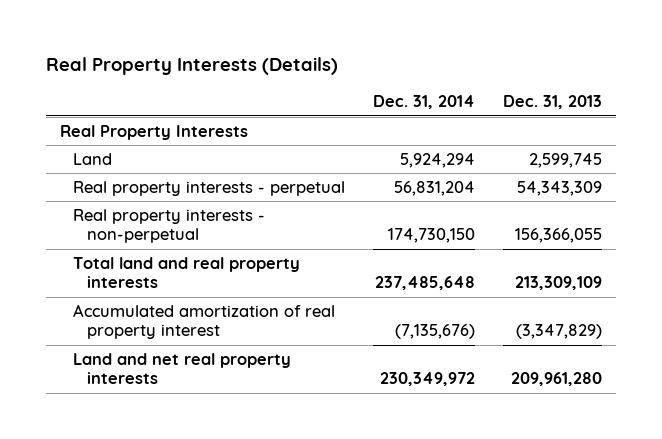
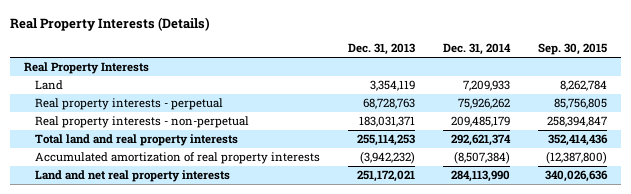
- | Dec. 31, 2014 | Dec. 31, 2013
+ | Dec. 31, 2013 | Dec. 31, 2014 | Sep. 30, 2015
- Land | 5,924,294 | 2,599,745
- Real property interests - perpetual | 56,831,204 | 54,343,309
- Real property interests - non-perpetual | 174,730,150 | 156,366,055
- Total land and real property interests | 237,485,648 | 213,309,109
- Accumulated amortization of real property interest | (7,135,676) | (3,347,829)
- Land and net real property interests | 230,349,972 | 209,961,280
+ Land | 3,354,119 | 7,209,933 | 8,262,784
+ Real property interests - perpetual | 68,728,763 | 75,926,262 | 85,756,805
+ Real property interests - non-perpetual | 183,031,371 | 209,485,179 | 258,394,847
+ Total land and real property interests | 255,114,253 | 292,621,374 | 352,414,436
+ Accumulated amortization of real property interests | (3,942,232) | (8,507,384) | (12,387,800)
+ Land and net real property interests | 251,172,021 | 284,113,990 | 340,026,636

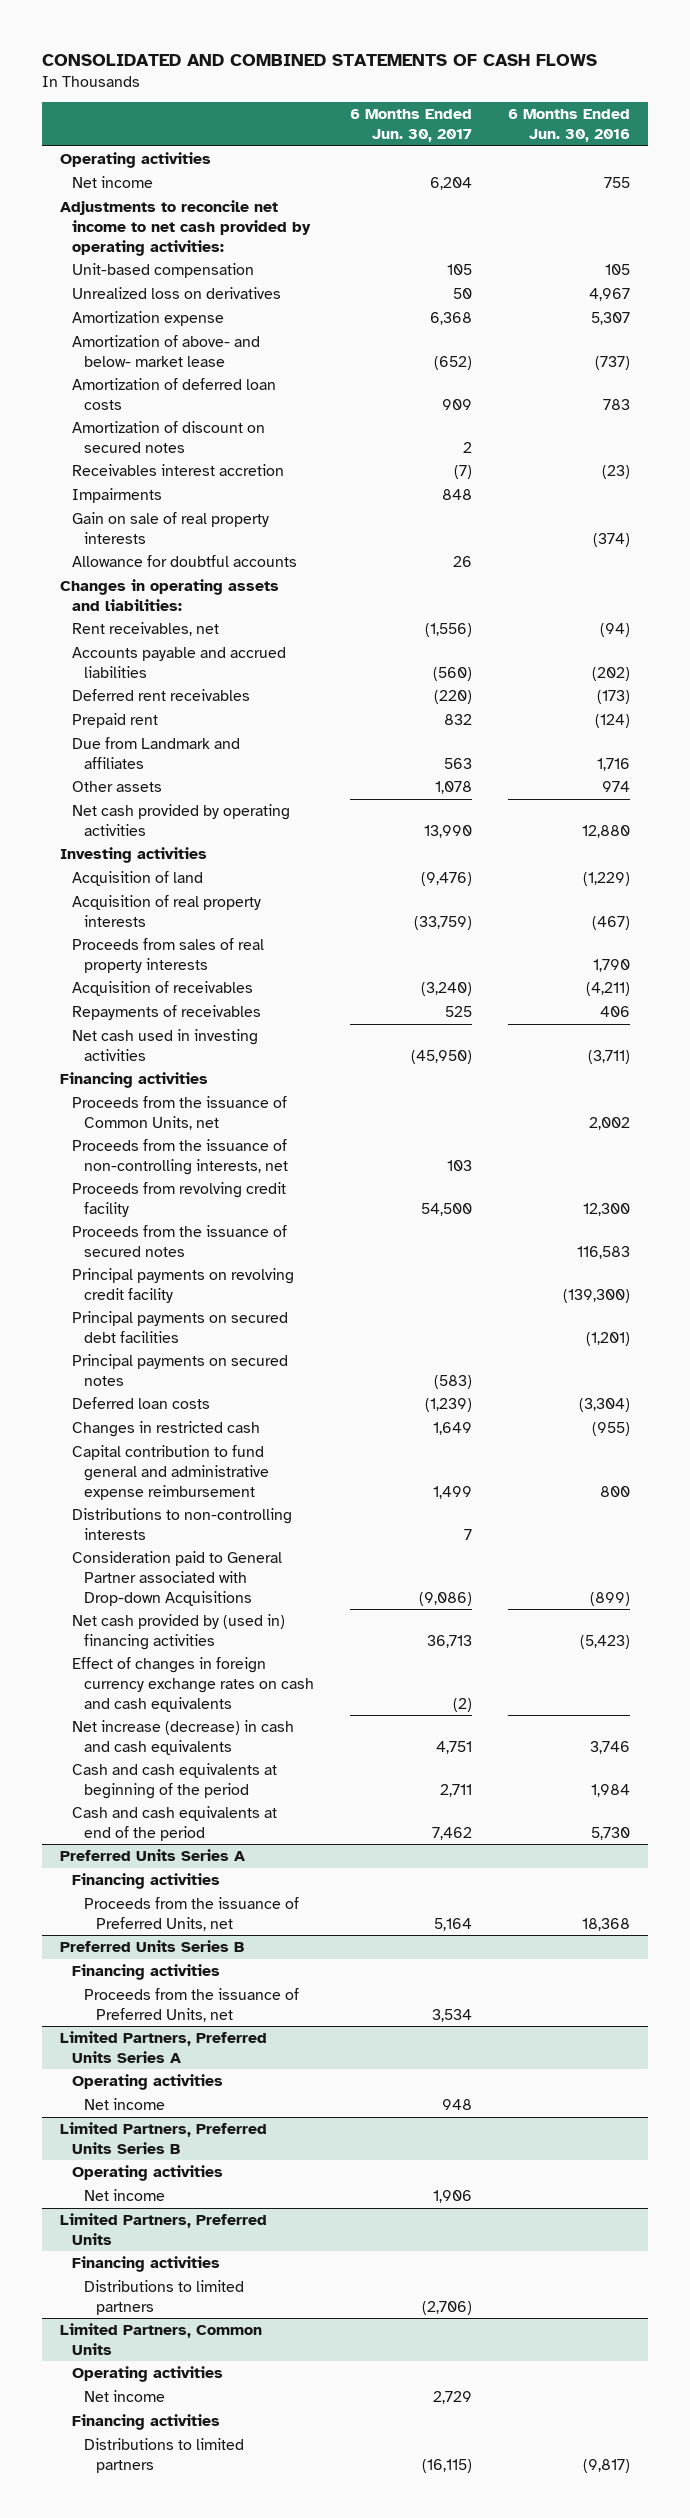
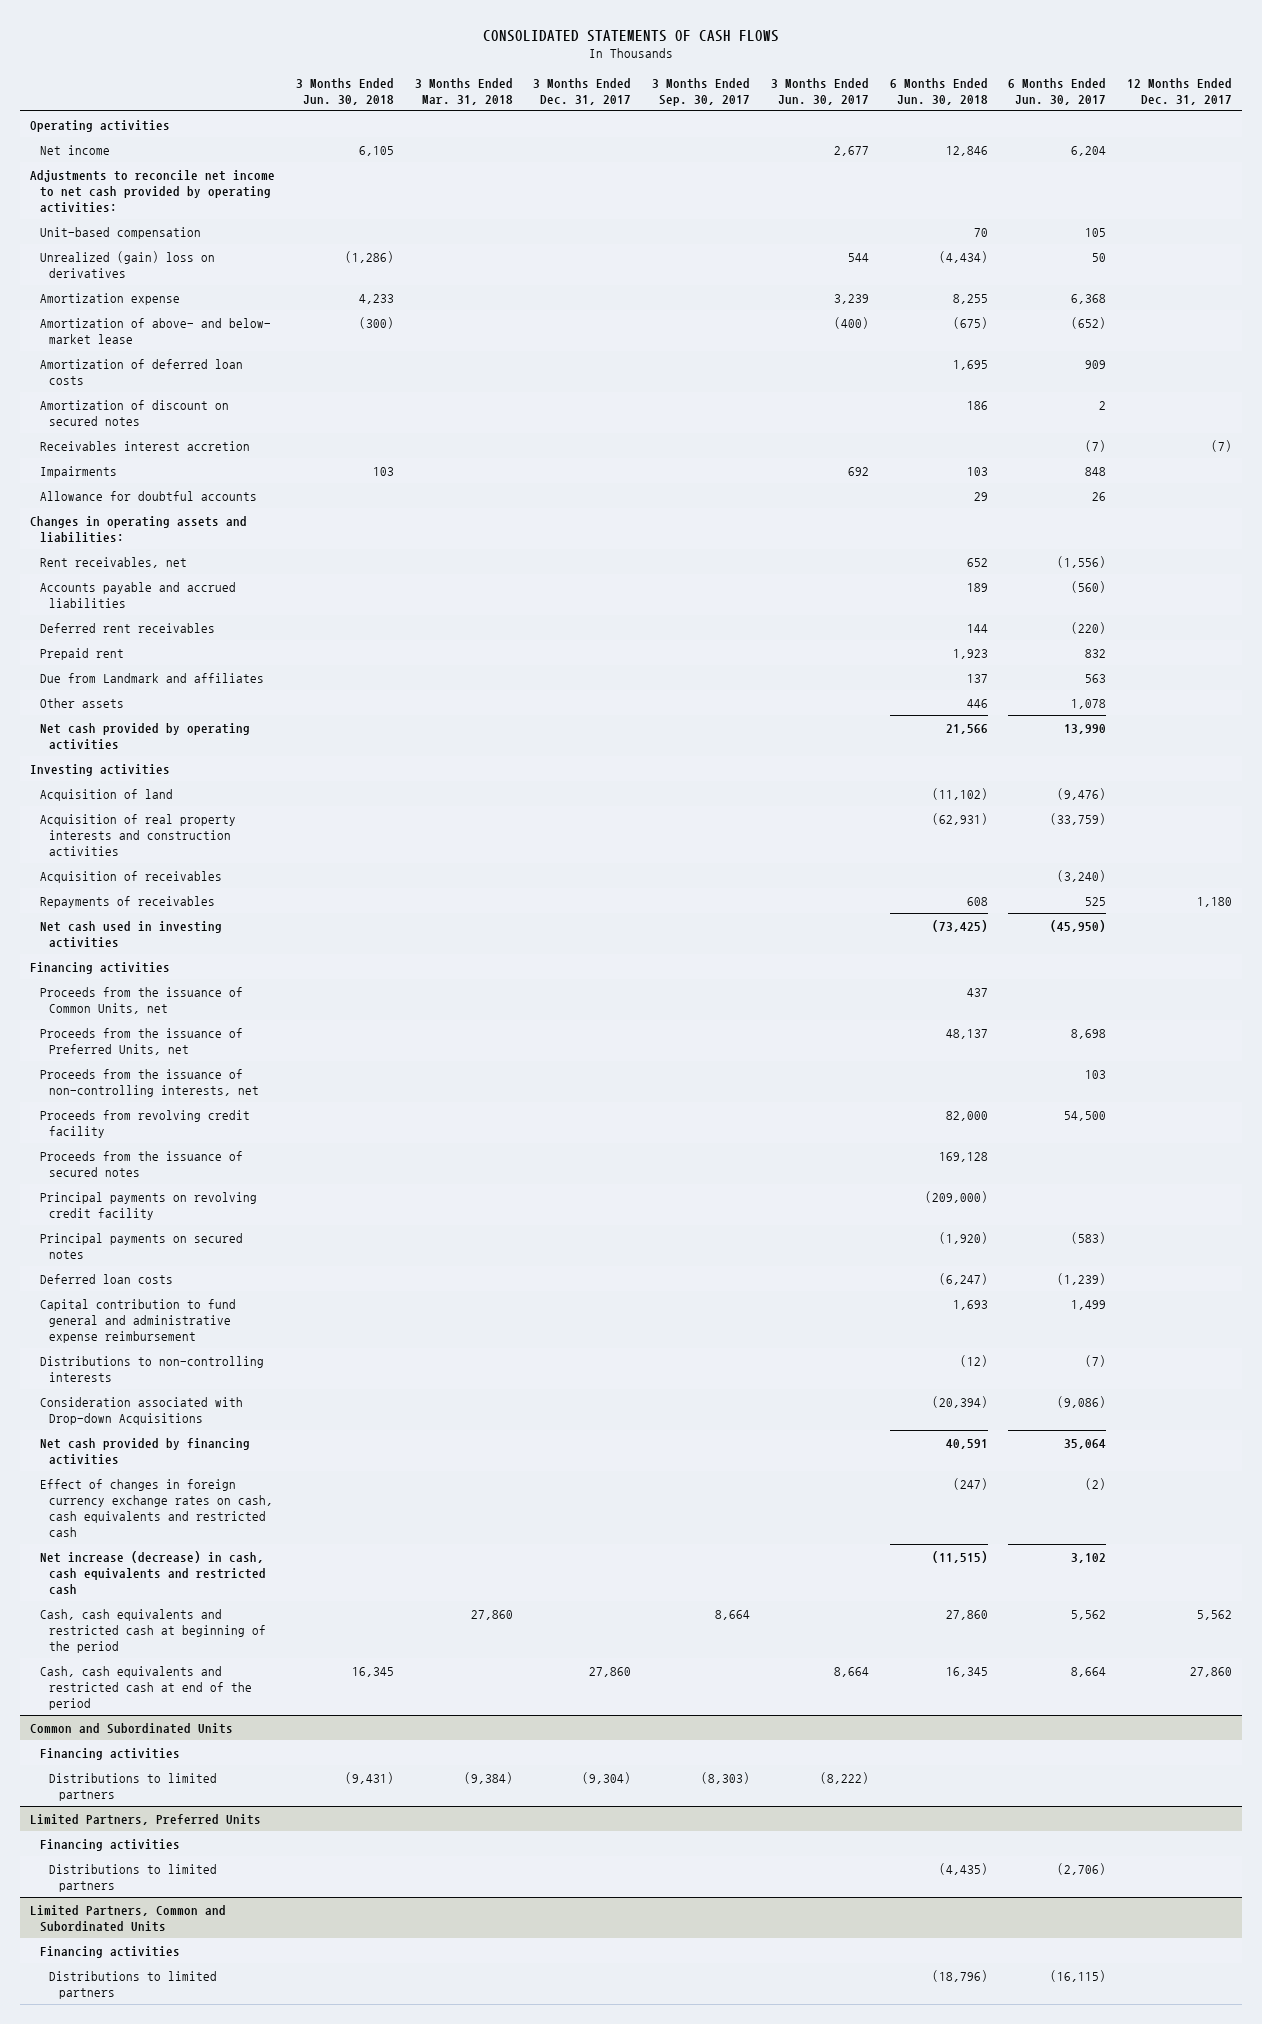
- CONSOLIDATED AND COMBINED STATEMENTS OF CASH FLOWS
+ CONSOLIDATED STATEMENTS OF CASH FLOWS
- | 6 Months Ended Jun. 30, 2017 | 6 Months Ended Jun. 30, 2016
+ | 3 Months Ended Jun. 30, 2018 | 3 Months Ended Mar. 31, 2018 | 3 Months Ended Dec. 31, 2017 | 3 Months Ended Sep. 30, 2017 | 3 Months Ended Jun. 30, 2017 | 6 Months Ended Jun. 30, 2018 | 6 Months Ended Jun. 30, 2017 | 12 Months Ended Dec. 31, 2017
- Unrealized loss on derivatives | 50 | 4,967
+ Unrealized (gain) loss on derivatives | (1,286) | | | | 544 | (4,434) | 50 |
- Gain on sale of real property interests | | (374)
- Acquisition of real property interests | (33,759) | (467)
- Proceeds from sales of real property interests | | 1,790
+ Acquisition of real property interests and construction activities | | | | | | (62,931) | (33,759) |
+ Proceeds from the issuance of Preferred Units, net | | | | | | 48,137 | 8,698 |
- Principal payments on secured debt facilities | | (1,201)
- Changes in restricted cash | 1,649 | (955)
- Distributions to non-controlling interests | 7 |
- Consideration paid to General Partner associated with Drop-down Acquisitions | (9,086) | (899)
- Net cash provided by (used in) financing activities | 36,713 | (5,423)
- Effect of changes in foreign currency exchange rates on cash and cash equivalents | (2) |
- Net increase (decrease) in cash and cash equivalents | 4,751 | 3,746
- Cash and cash equivalents at beginning of the period | 2,711 | 1,984
- Cash and cash equivalents at end of the period | 7,462 | 5,730
- Preferred Units Series A
- Financing activities
- Proceeds from the issuance of Preferred Units, net | 5,164 | 18,368
- Preferred Units Series B
+ Distributions to non-controlling interests | | | | | | (12) | (7) |
+ Consideration associated with Drop-down Acquisitions | | | | | | (20,394) | (9,086) |
+ Net cash provided by financing activities | | | | | | 40,591 | 35,064 |
+ Effect of changes in foreign currency exchange rates on cash, cash equivalents and restricted cash | | | | | | (247) | (2) |
+ Net increase (decrease) in cash, cash equivalents and restricted cash | | | | | | (11,515) | 3,102 |
+ Cash, cash equivalents and restricted cash at beginning of the period | | 27,860 | | 8,664 | | 27,860 | 5,562 | 5,562
+ Cash, cash equivalents and restricted cash at end of the period | 16,345 | | 27,860 | | 8,664 | 16,345 | 8,664 | 27,860
+ Common and Subordinated Units
- Proceeds from the issuance of Preferred Units, net | 3,534 |
- Limited Partners, Preferred Units Series A
- Operating activities
- Net income | 948 |
- Limited Partners, Preferred Units Series B
- Operating activities
- Net income | 1,906 |
+ Distributions to limited partners | (9,431) | (9,384) | (9,304) | (8,303) | (8,222) | | |
- Limited Partners, Common Units
- Operating activities
- Net income | 2,729 |
+ Limited Partners, Common and Subordinated Units

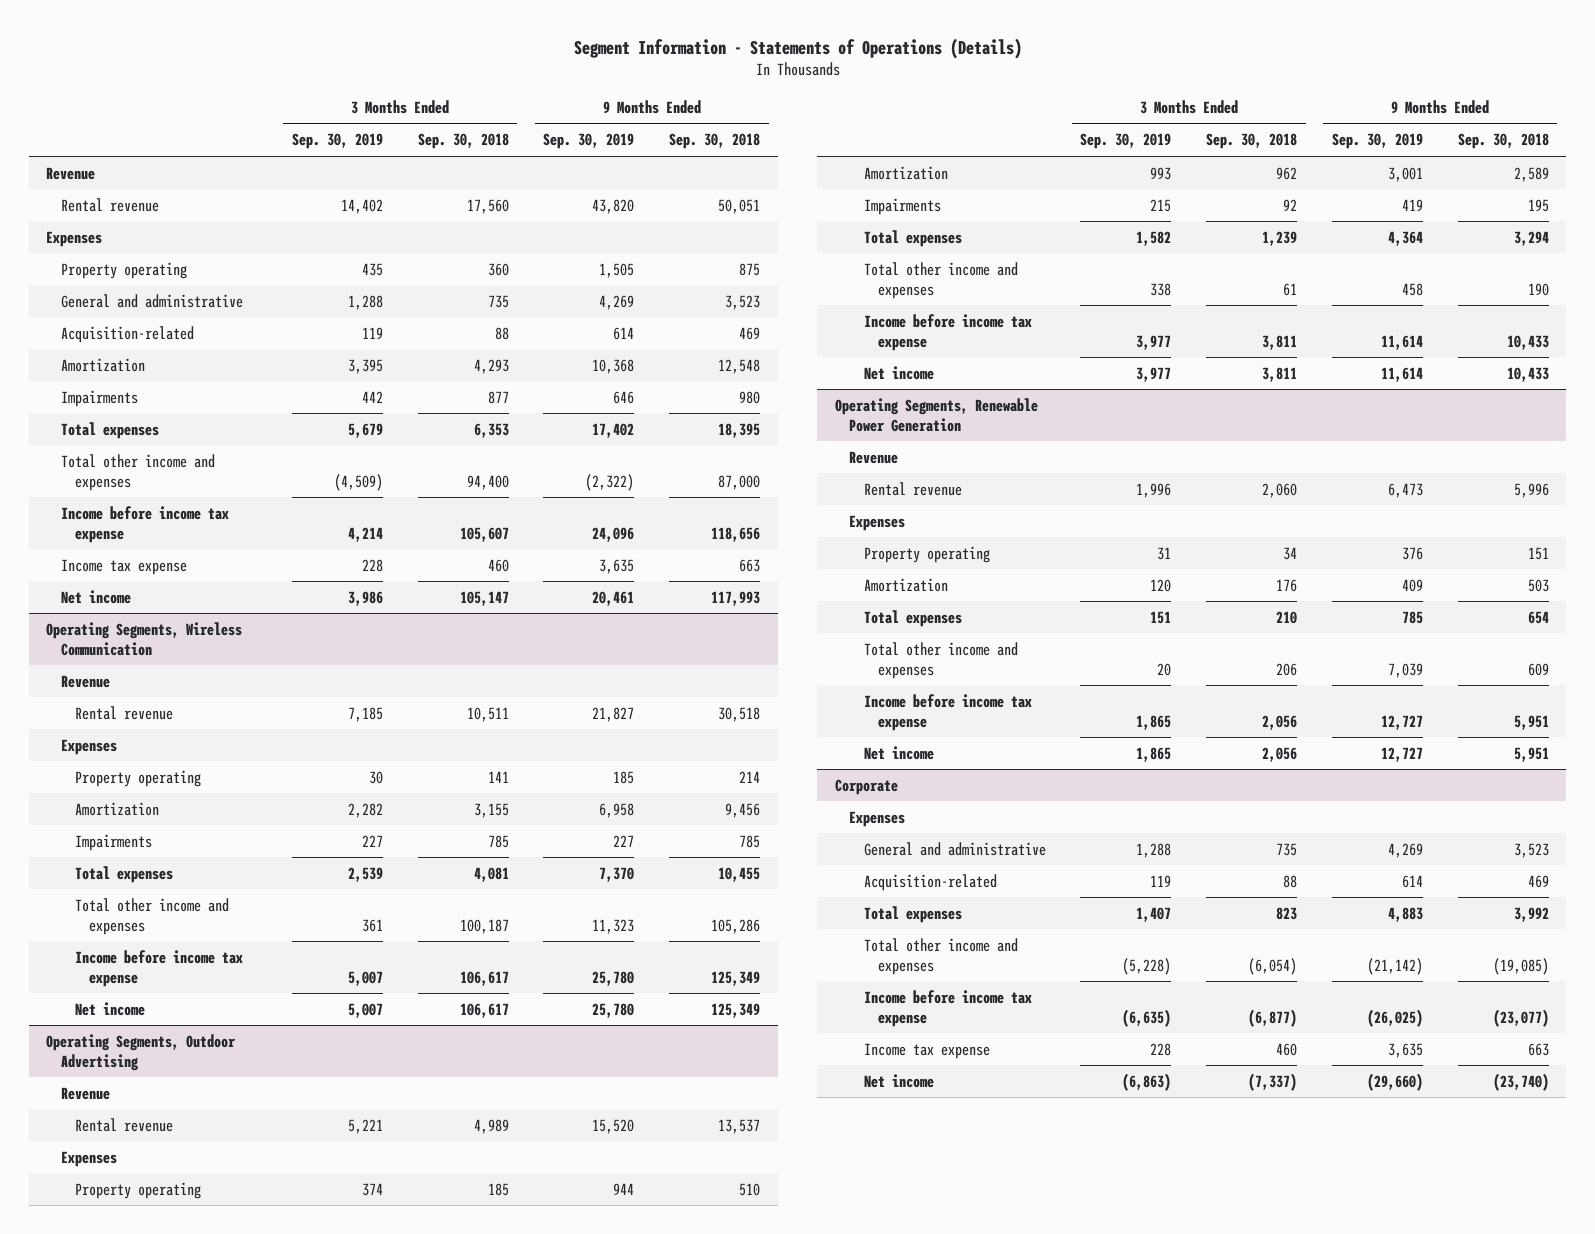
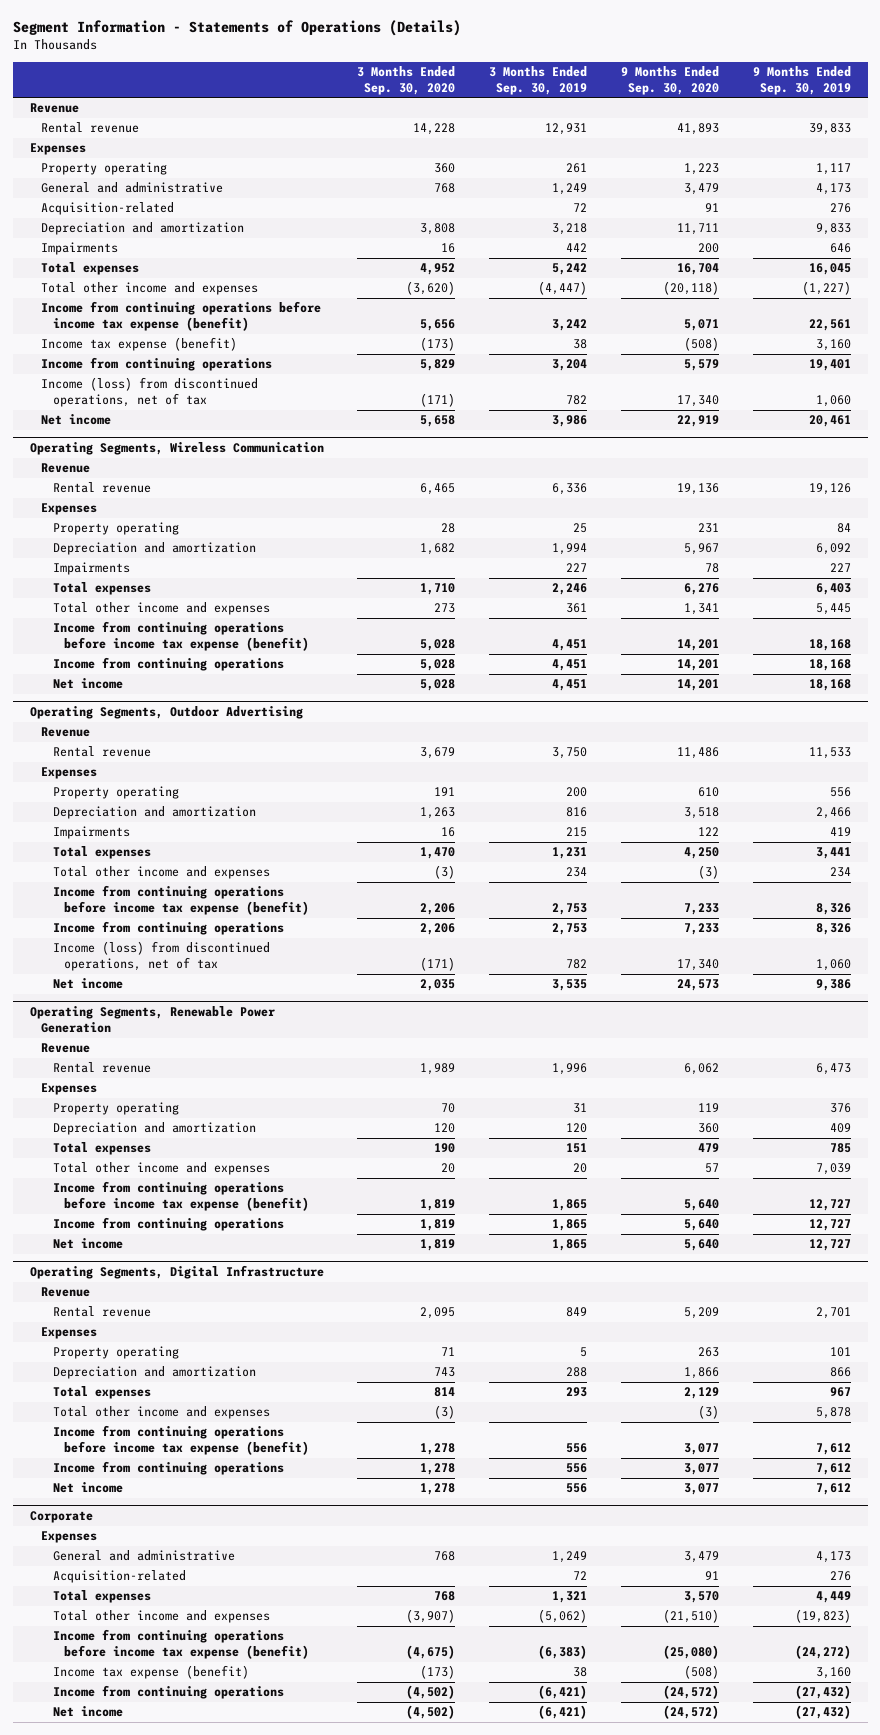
- | 3 Months Ended Sep. 30, 2019 | 3 Months Ended Sep. 30, 2018 | 9 Months Ended Sep. 30, 2019 | 9 Months Ended Sep. 30, 2018
+ | 3 Months Ended Sep. 30, 2020 | 3 Months Ended Sep. 30, 2019 | 9 Months Ended Sep. 30, 2020 | 9 Months Ended Sep. 30, 2019
- Rental revenue | 14,402 | 17,560 | 43,820 | 50,051
+ Rental revenue | 14,228 | 12,931 | 41,893 | 39,833
- Property operating | 435 | 360 | 1,505 | 875
- General and administrative | 1,288 | 735 | 4,269 | 3,523
- Acquisition-related | 119 | 88 | 614 | 469
- Amortization | 3,395 | 4,293 | 10,368 | 12,548
+ Property operating | 360 | 261 | 1,223 | 1,117
+ General and administrative | 768 | 1,249 | 3,479 | 4,173
+ Acquisition-related | | 72 | 91 | 276
+ Depreciation and amortization | 3,808 | 3,218 | 11,711 | 9,833
- Total expenses | 5,679 | 6,353 | 17,402 | 18,395
- Total other income and expenses | (4,509) | 94,400 | (2,322) | 87,000
- Income before income tax expense | 4,214 | 105,607 | 24,096 | 118,656
- Income tax expense | 228 | 460 | 3,635 | 663
+ Total expenses | 4,952 | 5,242 | 16,704 | 16,045
+ Total other income and expenses | (3,620) | (4,447) | (20,118) | (1,227)
+ Income from continuing operations before income tax expense (benefit) | 5,656 | 3,242 | 5,071 | 22,561
+ Income tax expense (benefit) | (173) | 38 | (508) | 3,160
+ Income from continuing operations | 5,829 | 3,204 | 5,579 | 19,401
+ Income (loss) from discontinued operations, net of tax | (171) | 782 | 17,340 | 1,060
@ Operating Segments, Wireless Communication
- Rental revenue | 7,185 | 10,511 | 21,827 | 30,518
+ Rental revenue | 6,465 | 6,336 | 19,136 | 19,126
- Property operating | 30 | 141 | 185 | 214
- Amortization | 2,282 | 3,155 | 6,958 | 9,456
+ Property operating | 28 | 25 | 231 | 84
+ Depreciation and amortization | 1,682 | 1,994 | 5,967 | 6,092
- Total expenses | 2,539 | 4,081 | 7,370 | 10,455
- Total other income and expenses | 361 | 100,187 | 11,323 | 105,286
- Income before income tax expense | 5,007 | 106,617 | 25,780 | 125,349
- Net income | 5,007 | 106,617 | 25,780 | 125,349
+ Total expenses | 1,710 | 2,246 | 6,276 | 6,403
+ Total other income and expenses | 273 | 361 | 1,341 | 5,445
+ Income from continuing operations before income tax expense (benefit) | 5,028 | 4,451 | 14,201 | 18,168
+ Income from continuing operations | 5,028 | 4,451 | 14,201 | 18,168
+ Net income | 5,028 | 4,451 | 14,201 | 18,168
@ Operating Segments, Outdoor Advertising
- Rental revenue | 5,221 | 4,989 | 15,520 | 13,537
+ Rental revenue | 3,679 | 3,750 | 11,486 | 11,533
- Property operating | 374 | 185 | 944 | 510
- Amortization | 993 | 962 | 3,001 | 2,589
+ Property operating | 191 | 200 | 610 | 556
+ Depreciation and amortization | 1,263 | 816 | 3,518 | 2,466
- Total expenses | 1,582 | 1,239 | 4,364 | 3,294
- Total other income and expenses | 338 | 61 | 458 | 190
- Income before income tax expense | 3,977 | 3,811 | 11,614 | 10,433
- Net income | 3,977 | 3,811 | 11,614 | 10,433
+ Total expenses | 1,470 | 1,231 | 4,250 | 3,441
+ Total other income and expenses | (3) | 234 | (3) | 234
+ Income from continuing operations before income tax expense (benefit) | 2,206 | 2,753 | 7,233 | 8,326
+ Income from continuing operations | 2,206 | 2,753 | 7,233 | 8,326
+ Income (loss) from discontinued operations, net of tax | (171) | 782 | 17,340 | 1,060
+ Net income | 2,035 | 3,535 | 24,573 | 9,386
@ Operating Segments, Renewable Power Generation
- Amortization | 120 | 176 | 409 | 503
+ Depreciation and amortization | 120 | 120 | 360 | 409
- Income before income tax expense | 1,865 | 2,056 | 12,727 | 5,951
+ Income from continuing operations before income tax expense (benefit) | 1,819 | 1,865 | 5,640 | 12,727
+ Income from continuing operations | 1,819 | 1,865 | 5,640 | 12,727
+ Operating Segments, Digital Infrastructure
+ Revenue
+ Rental revenue | 2,095 | 849 | 5,209 | 2,701
+ Expenses
+ Property operating | 71 | 5 | 263 | 101
+ Depreciation and amortization | 743 | 288 | 1,866 | 866
+ Total expenses | 814 | 293 | 2,129 | 967
+ Total other income and expenses | (3) | | (3) | 5,878
+ Income from continuing operations before income tax expense (benefit) | 1,278 | 556 | 3,077 | 7,612
+ Income from continuing operations | 1,278 | 556 | 3,077 | 7,612
+ Net income | 1,278 | 556 | 3,077 | 7,612
@ Corporate
- General and administrative | 1,288 | 735 | 4,269 | 3,523
- Acquisition-related | 119 | 88 | 614 | 469
- Total expenses | 1,407 | 823 | 4,883 | 3,992
- Total other income and expenses | (5,228) | (6,054) | (21,142) | (19,085)
- Income before income tax expense | (6,635) | (6,877) | (26,025) | (23,077)
- Income tax expense | 228 | 460 | 3,635 | 663
- Net income | (6,863) | (7,337) | (29,660) | (23,740)
+ General and administrative | 768 | 1,249 | 3,479 | 4,173
+ Acquisition-related | | 72 | 91 | 276
+ Total expenses | 768 | 1,321 | 3,570 | 4,449
+ Total other income and expenses | (3,907) | (5,062) | (21,510) | (19,823)
+ Income from continuing operations before income tax expense (benefit) | (4,675) | (6,383) | (25,080) | (24,272)
+ Income tax expense (benefit) | (173) | 38 | (508) | 3,160
+ Income from continuing operations | (4,502) | (6,421) | (24,572) | (27,432)
+ Net income | (4,502) | (6,421) | (24,572) | (27,432)

